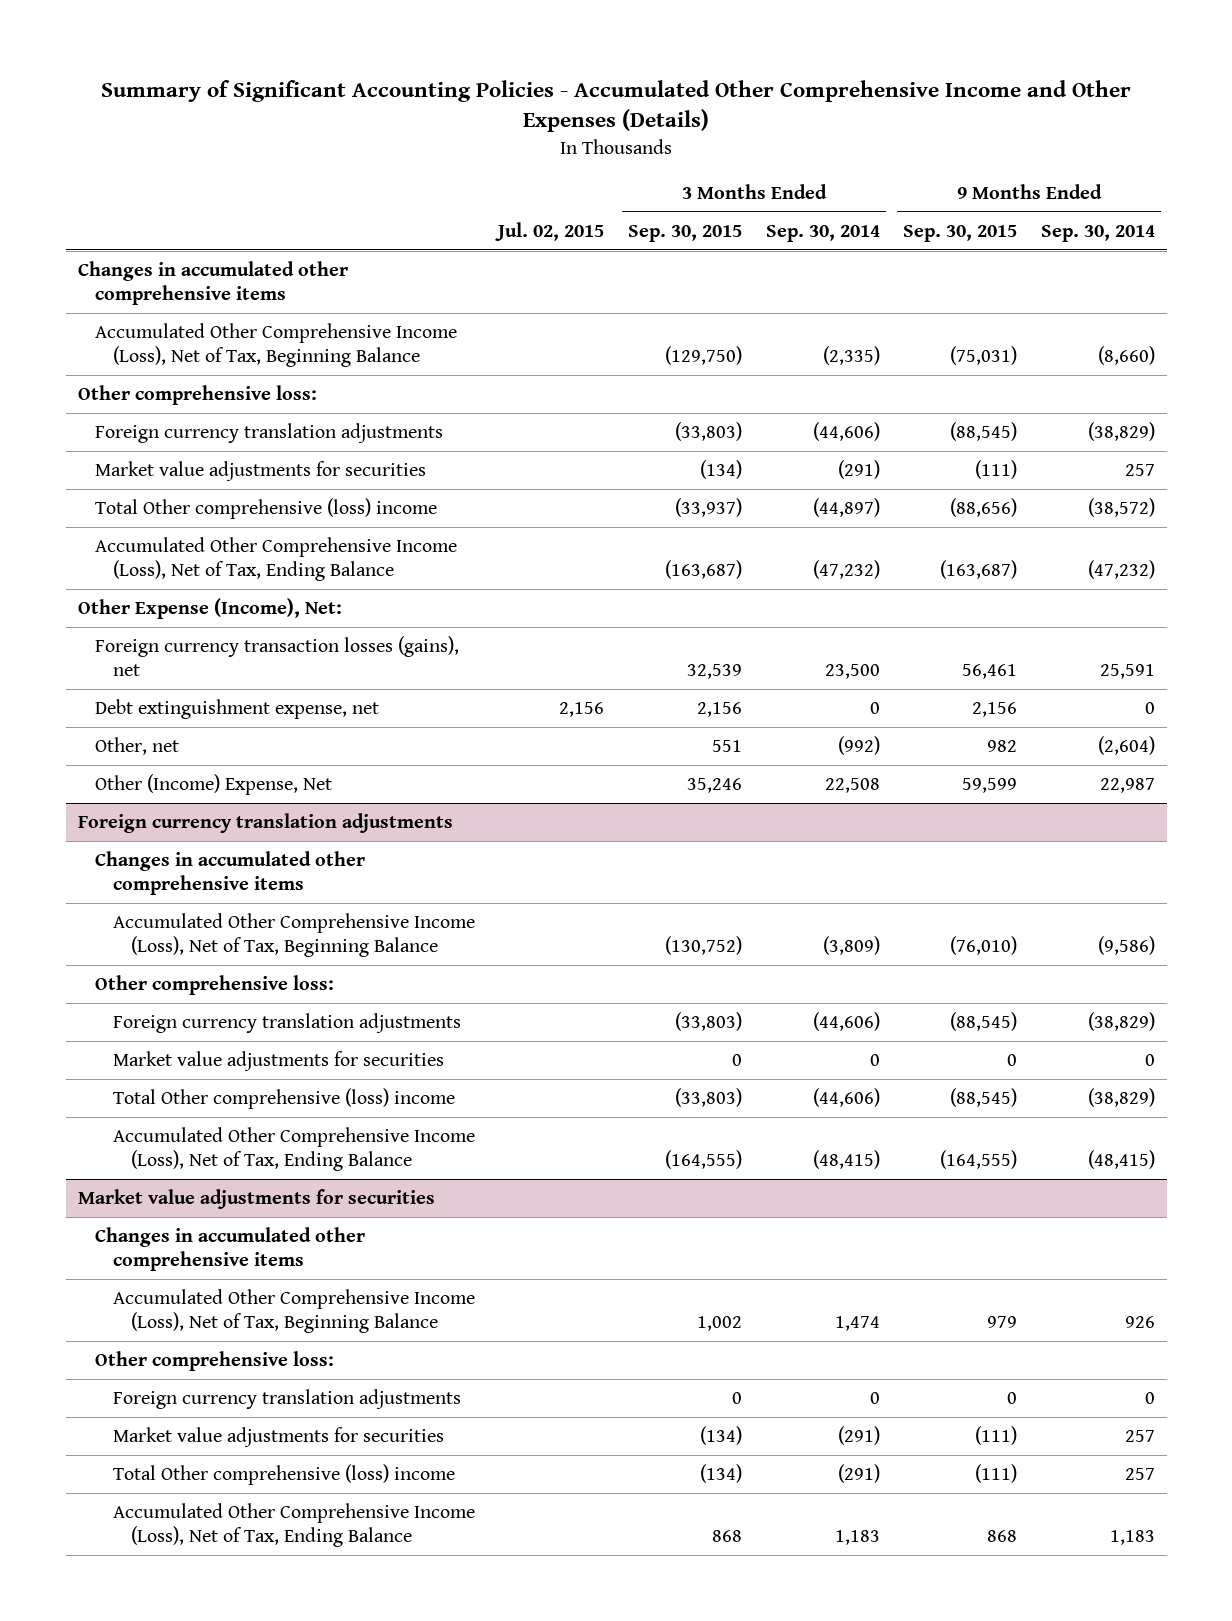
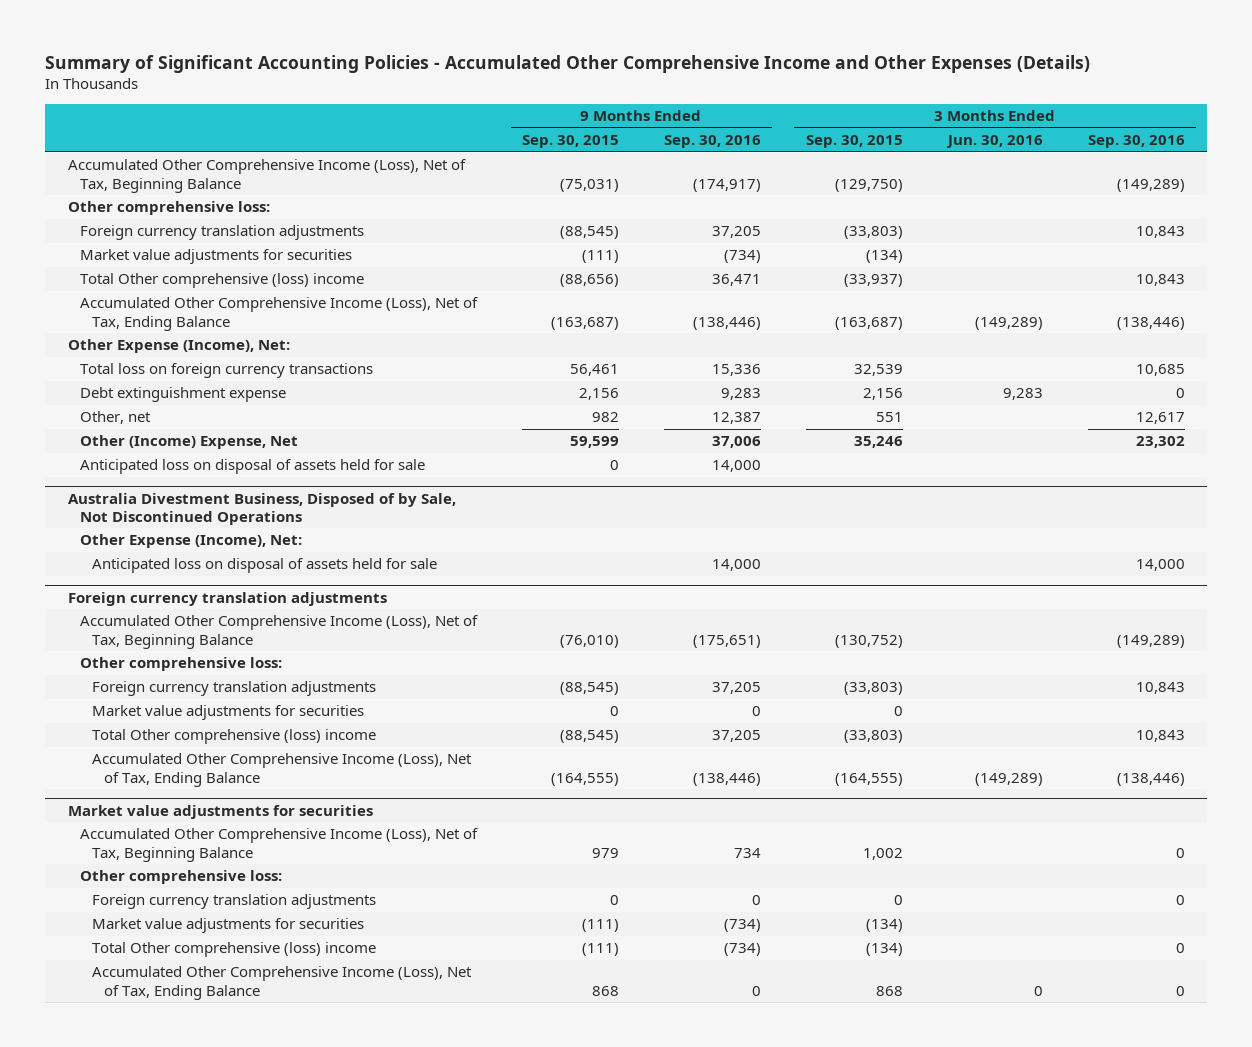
- | Jul. 02, 2015 | 3 Months Ended Sep. 30, 2015 | 3 Months Ended Sep. 30, 2014 | 9 Months Ended Sep. 30, 2015 | 9 Months Ended Sep. 30, 2014
+ | 9 Months Ended Sep. 30, 2015 | 9 Months Ended Sep. 30, 2016 | 3 Months Ended Sep. 30, 2015 | 3 Months Ended Jun. 30, 2016 | 3 Months Ended Sep. 30, 2016
- Changes in accumulated other comprehensive items
- Foreign currency transaction losses (gains), net | | 32,539 | 23,500 | 56,461 | 25,591
- Debt extinguishment expense, net | 2,156 | 2,156 | 0 | 2,156 | 0
+ Total loss on foreign currency transactions | 56,461 | 15,336 | 32,539 | | 10,685
+ Debt extinguishment expense | 2,156 | 9,283 | 2,156 | 9,283 | 0
+ Anticipated loss on disposal of assets held for sale | 0 | 14,000 | | |
+ Australia Divestment Business, Disposed of by Sale, Not Discontinued Operations
+ Other Expense (Income), Net:
+ Anticipated loss on disposal of assets held for sale | | 14,000 | | | 14,000
@ Foreign currency translation adjustments
- Changes in accumulated other comprehensive items
@ Market value adjustments for securities
- Changes in accumulated other comprehensive items

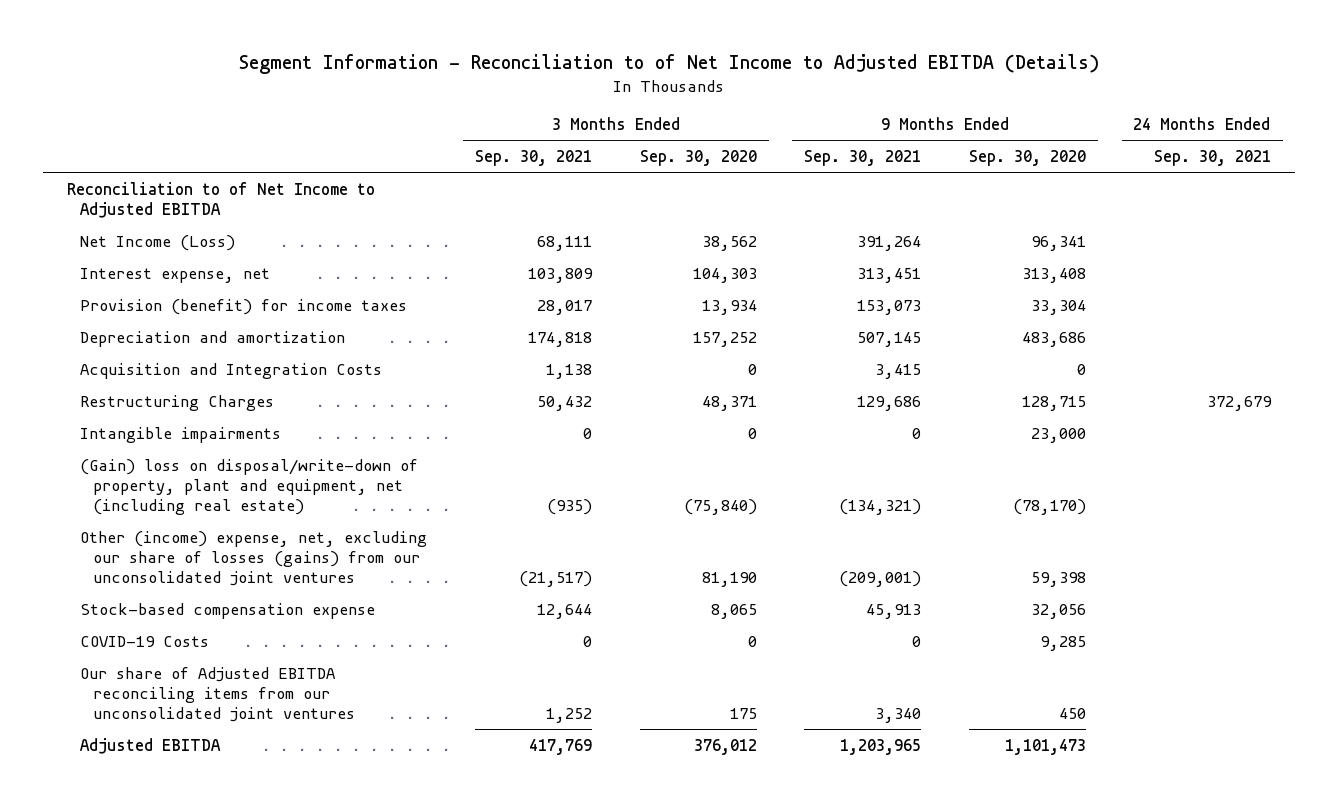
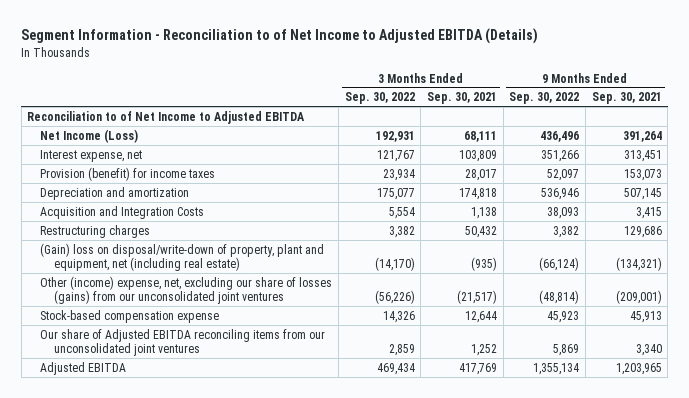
- | 3 Months Ended Sep. 30, 2021 | 3 Months Ended Sep. 30, 2020 | 9 Months Ended Sep. 30, 2021 | 9 Months Ended Sep. 30, 2020 | 24 Months Ended Sep. 30, 2021
+ | 3 Months Ended Sep. 30, 2022 | 3 Months Ended Sep. 30, 2021 | 9 Months Ended Sep. 30, 2022 | 9 Months Ended Sep. 30, 2021
- Restructuring Charges | 50,432 | 48,371 | 129,686 | 128,715 | 372,679
- Intangible impairments | 0 | 0 | 0 | 23,000 |
+ Restructuring charges | 3,382 | 50,432 | 3,382 | 129,686
- COVID-19 Costs | 0 | 0 | 0 | 9,285 |

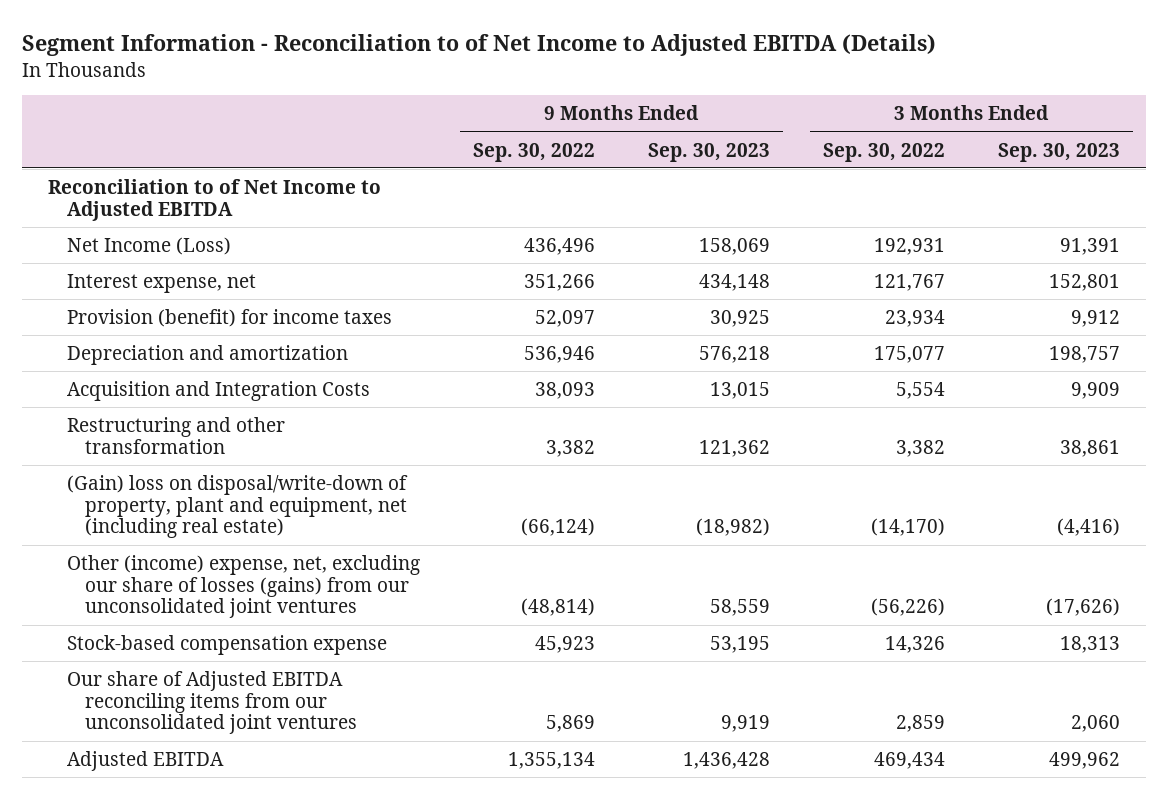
- | 3 Months Ended Sep. 30, 2022 | 3 Months Ended Sep. 30, 2021 | 9 Months Ended Sep. 30, 2022 | 9 Months Ended Sep. 30, 2021
+ | 9 Months Ended Sep. 30, 2022 | 9 Months Ended Sep. 30, 2023 | 3 Months Ended Sep. 30, 2022 | 3 Months Ended Sep. 30, 2023
- Restructuring charges | 3,382 | 50,432 | 3,382 | 129,686
+ Restructuring and other transformation | 3,382 | 121,362 | 3,382 | 38,861

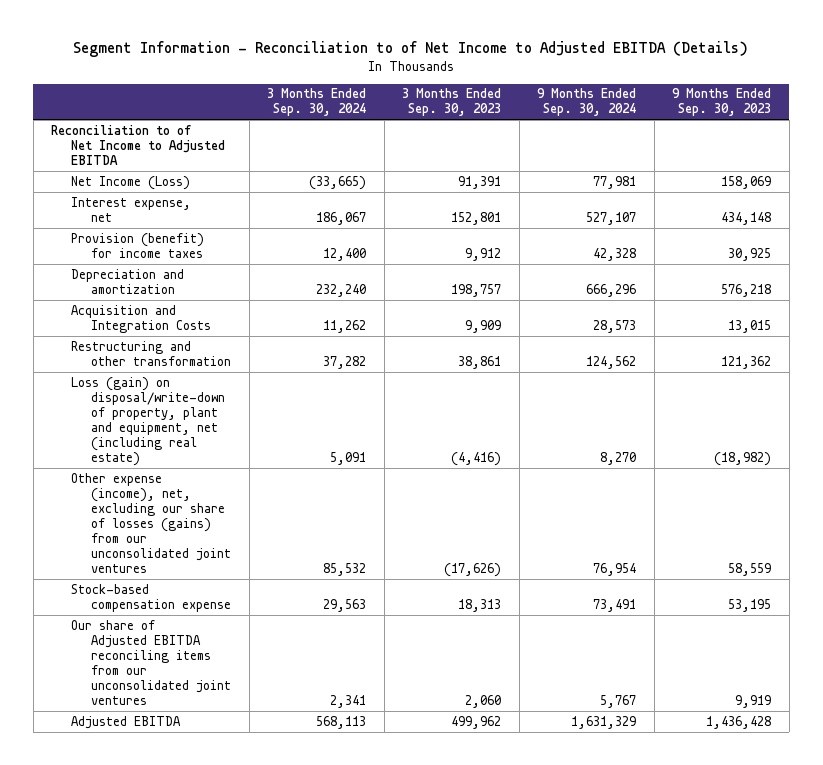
- | 9 Months Ended Sep. 30, 2022 | 9 Months Ended Sep. 30, 2023 | 3 Months Ended Sep. 30, 2022 | 3 Months Ended Sep. 30, 2023
+ | 3 Months Ended Sep. 30, 2024 | 3 Months Ended Sep. 30, 2023 | 9 Months Ended Sep. 30, 2024 | 9 Months Ended Sep. 30, 2023
- (Gain) loss on disposal/write-down of property, plant and equipment, net (including real estate) | (66,124) | (18,982) | (14,170) | (4,416)
- Other (income) expense, net, excluding our share of losses (gains) from our unconsolidated joint ventures | (48,814) | 58,559 | (56,226) | (17,626)
+ Loss (gain) on disposal/write-down of property, plant and equipment, net (including real estate) | 5,091 | (4,416) | 8,270 | (18,982)
+ Other expense (income), net, excluding our share of losses (gains) from our unconsolidated joint ventures | 85,532 | (17,626) | 76,954 | 58,559

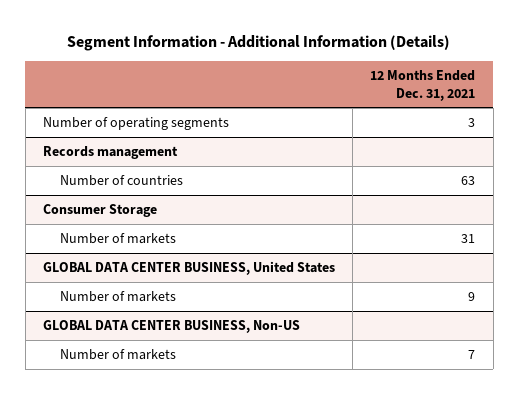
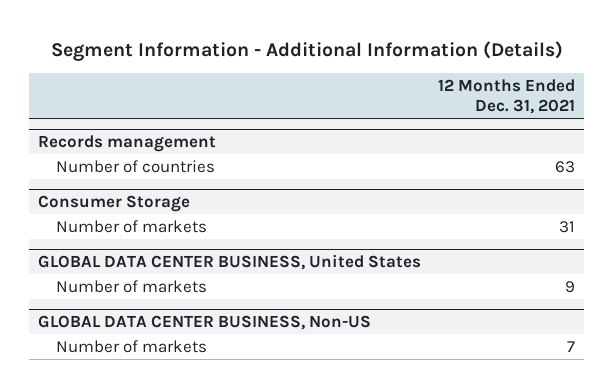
- Number of operating segments | 3

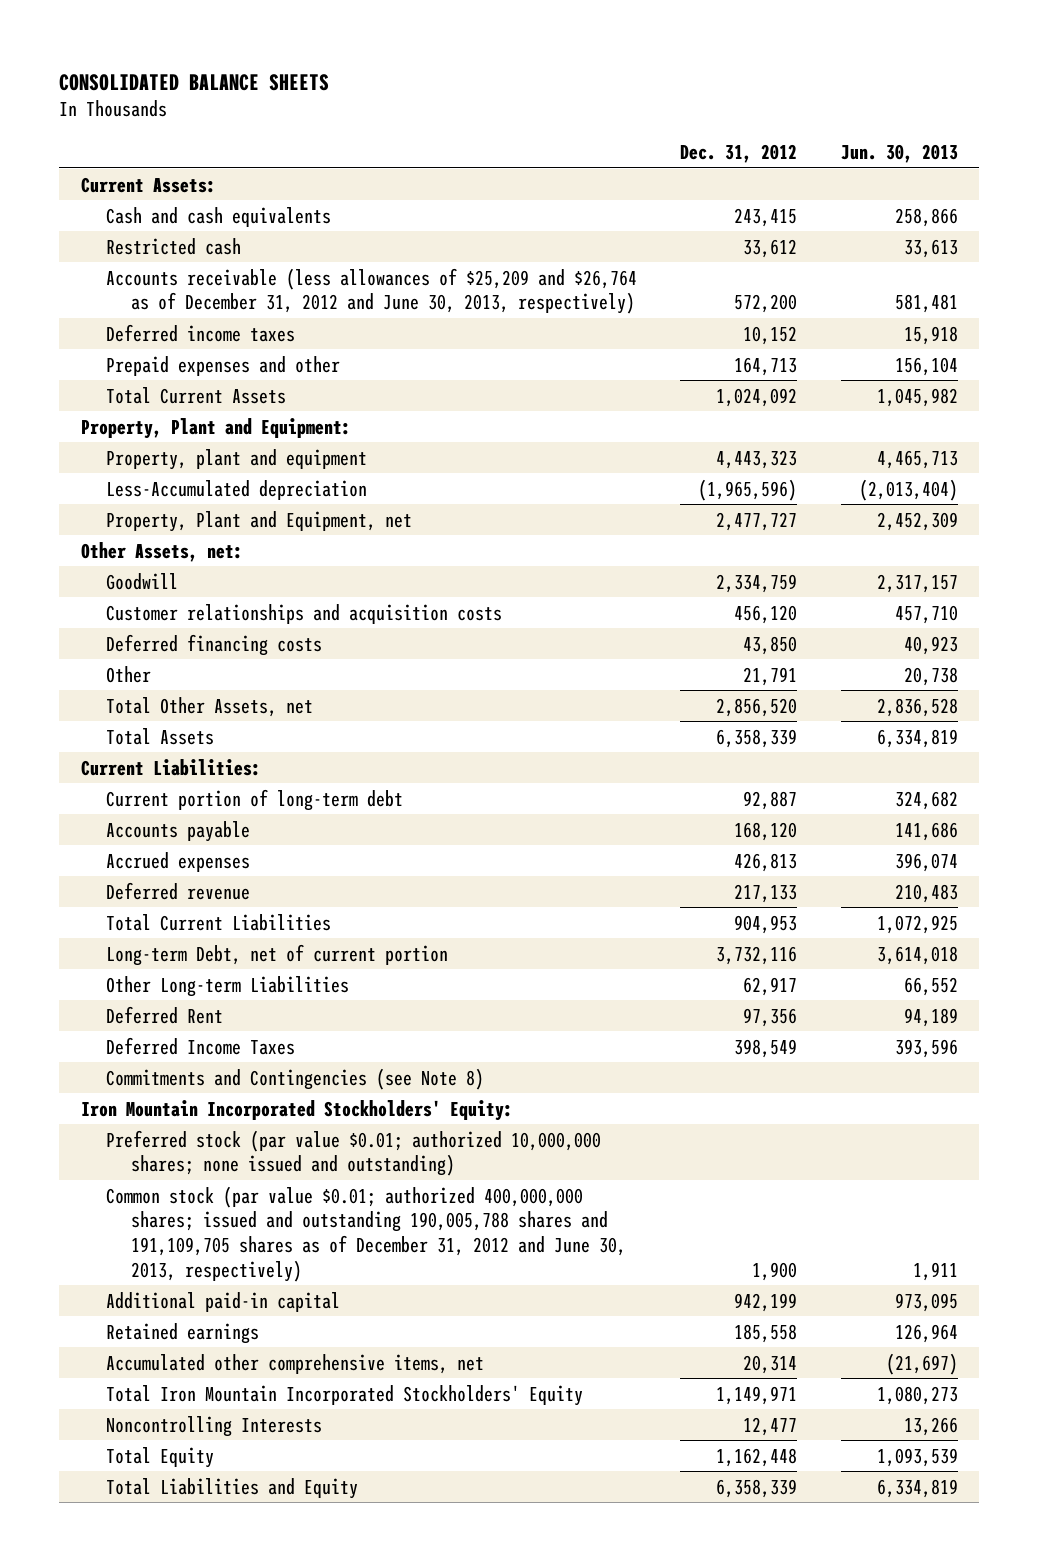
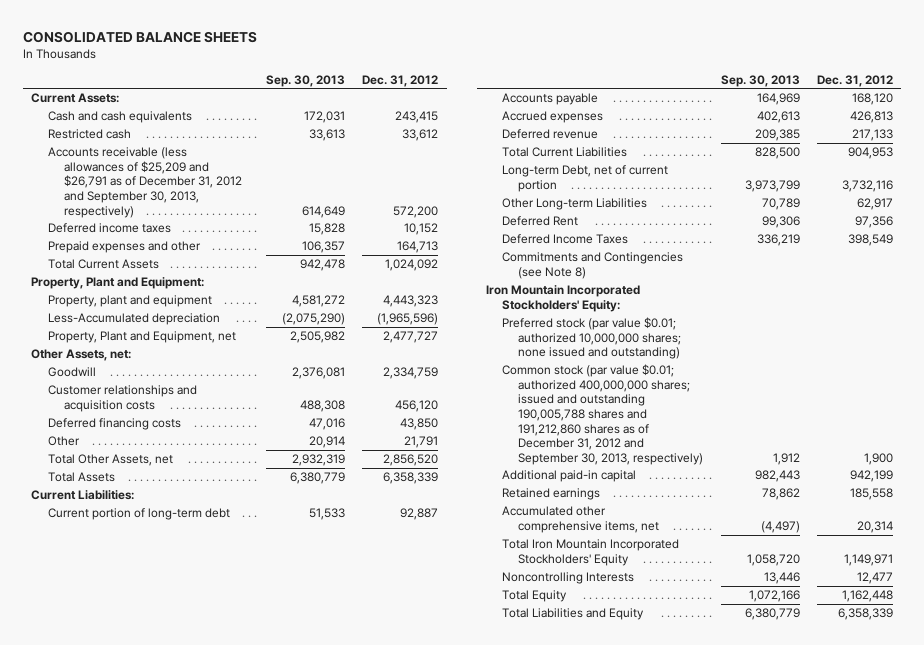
- | Dec. 31, 2012 | Jun. 30, 2013
+ | Sep. 30, 2013 | Dec. 31, 2012
- Accounts receivable (less allowances of $25,209 and $26,764 as of December 31, 2012 and June 30, 2013, respectively) | 572,200 | 581,481
+ Accounts receivable (less allowances of $25,209 and $26,791 as of December 31, 2012 and September 30, 2013, respectively) | 614,649 | 572,200
- Common stock (par value $0.01; authorized 400,000,000 shares; issued and outstanding 190,005,788 shares and 191,109,705 shares as of December 31, 2012 and June 30, 2013, respectively) | 1,900 | 1,911
+ Common stock (par value $0.01; authorized 400,000,000 shares; issued and outstanding 190,005,788 shares and 191,212,860 shares as of December 31, 2012 and September 30, 2013, respectively) | 1,912 | 1,900

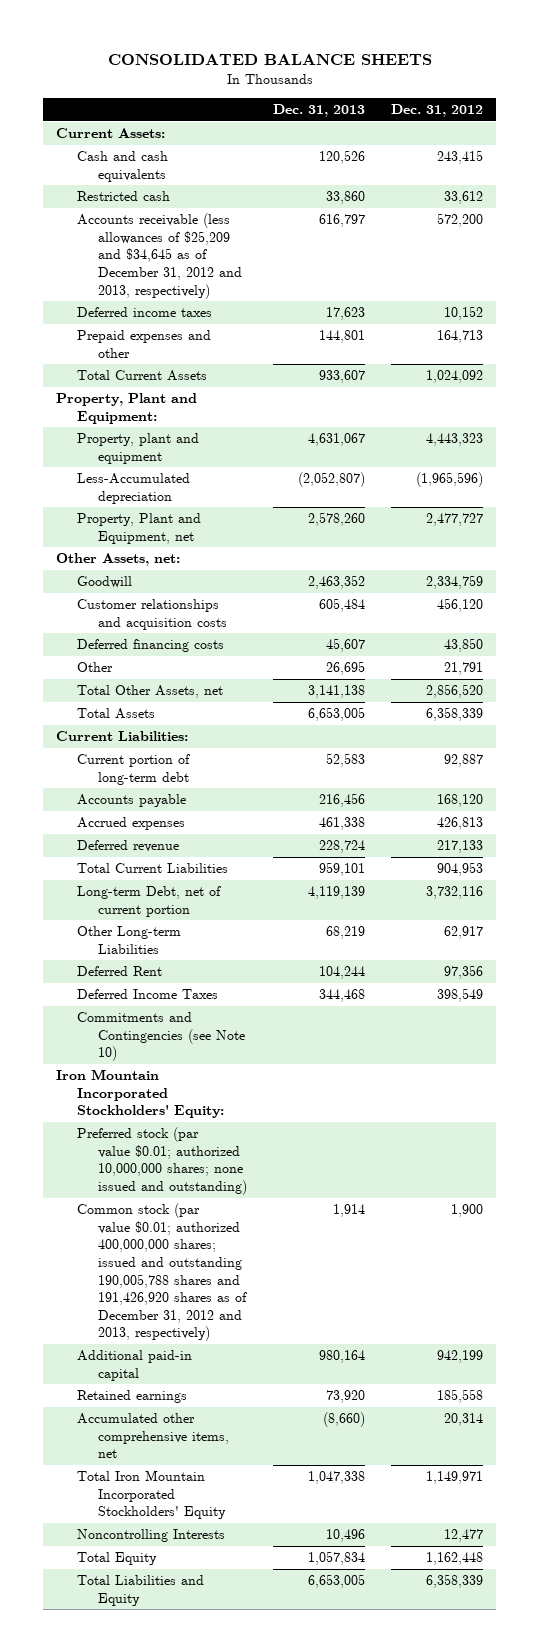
- | Sep. 30, 2013 | Dec. 31, 2012
+ | Dec. 31, 2013 | Dec. 31, 2012
- Accounts receivable (less allowances of $25,209 and $26,791 as of December 31, 2012 and September 30, 2013, respectively) | 614,649 | 572,200
+ Accounts receivable (less allowances of $25,209 and $34,645 as of December 31, 2012 and 2013, respectively) | 616,797 | 572,200
- Commitments and Contingencies (see Note 8)
+ Commitments and Contingencies (see Note 10)
- Common stock (par value $0.01; authorized 400,000,000 shares; issued and outstanding 190,005,788 shares and 191,212,860 shares as of December 31, 2012 and September 30, 2013, respectively) | 1,912 | 1,900
+ Common stock (par value $0.01; authorized 400,000,000 shares; issued and outstanding 190,005,788 shares and 191,426,920 shares as of December 31, 2012 and 2013, respectively) | 1,914 | 1,900

